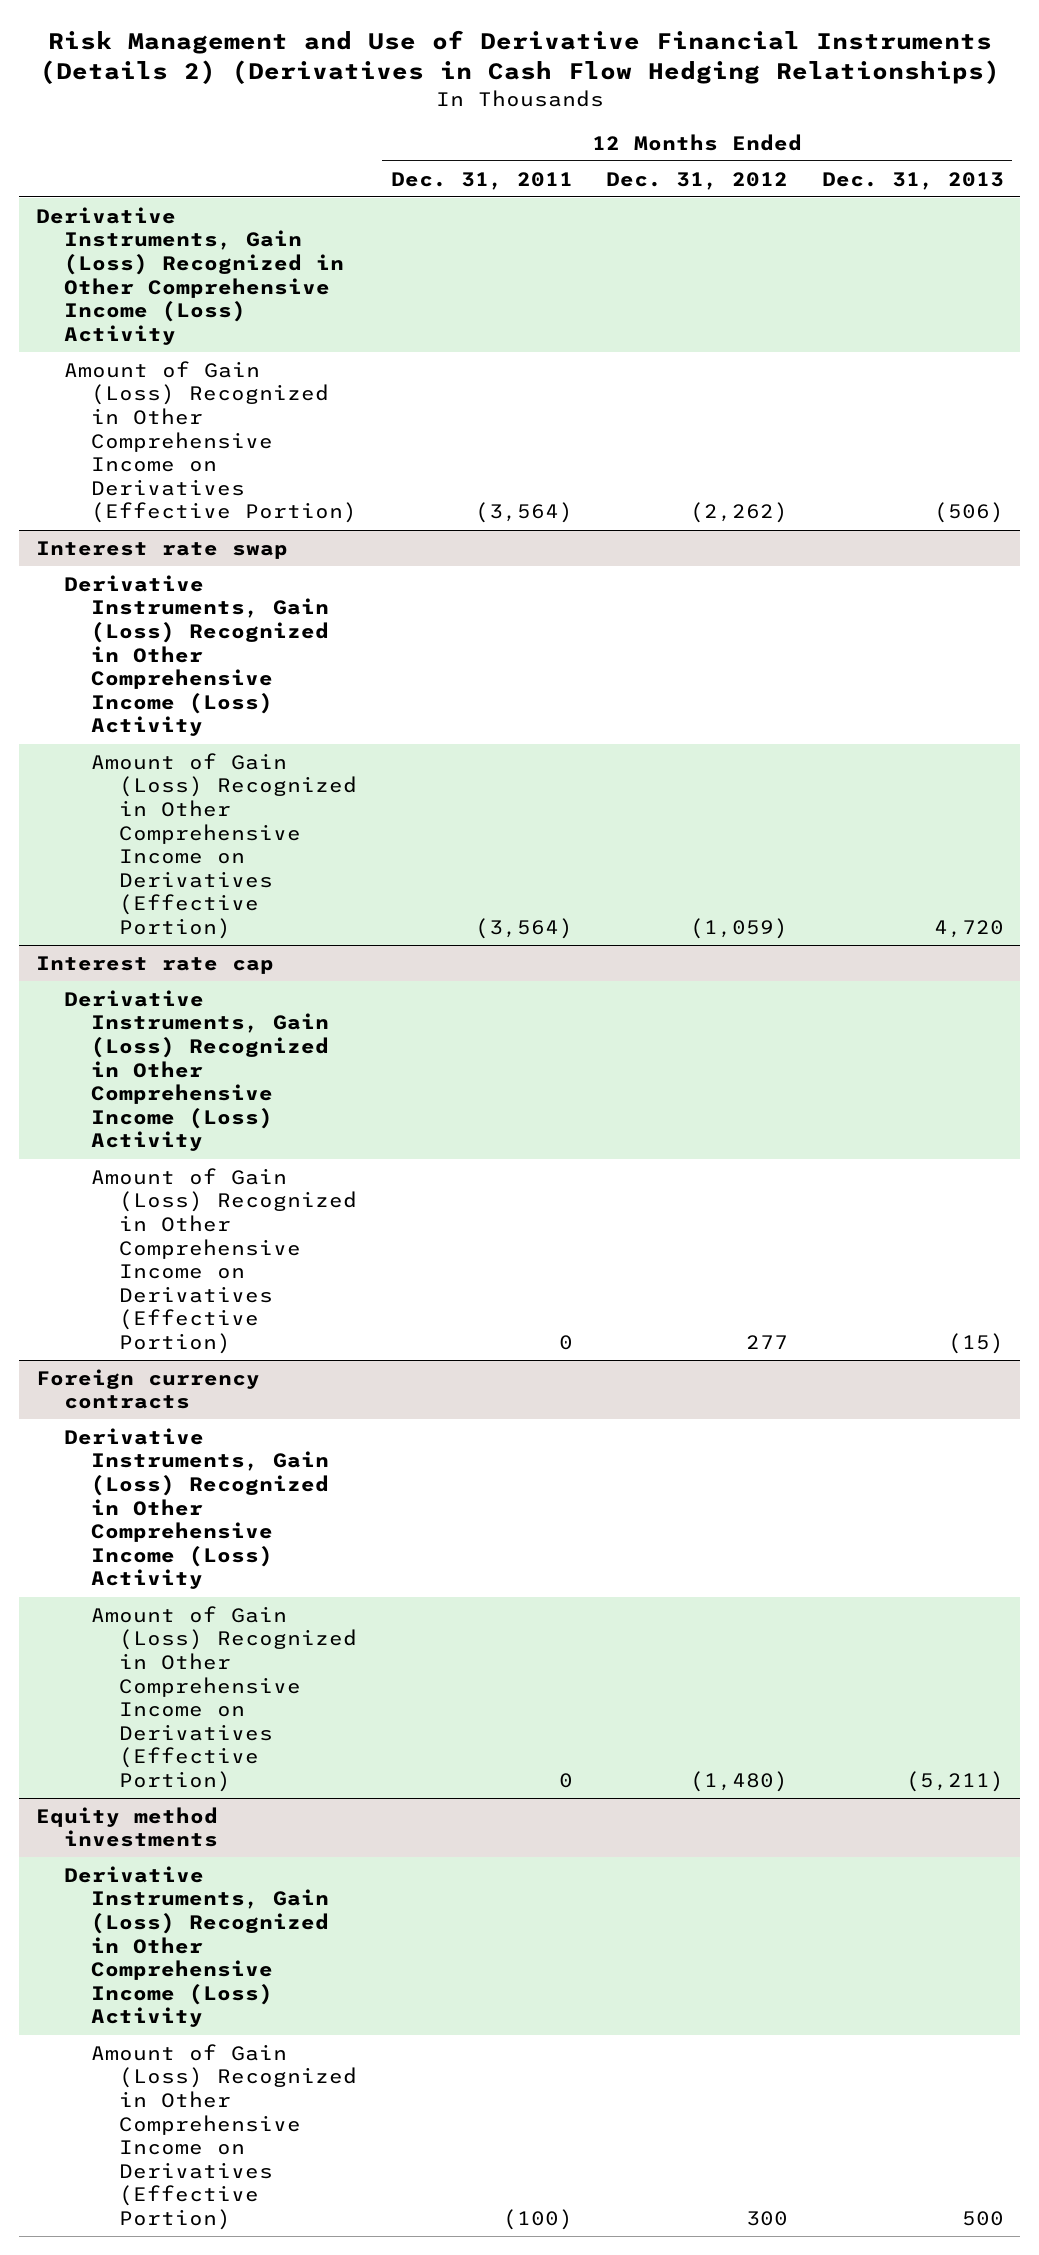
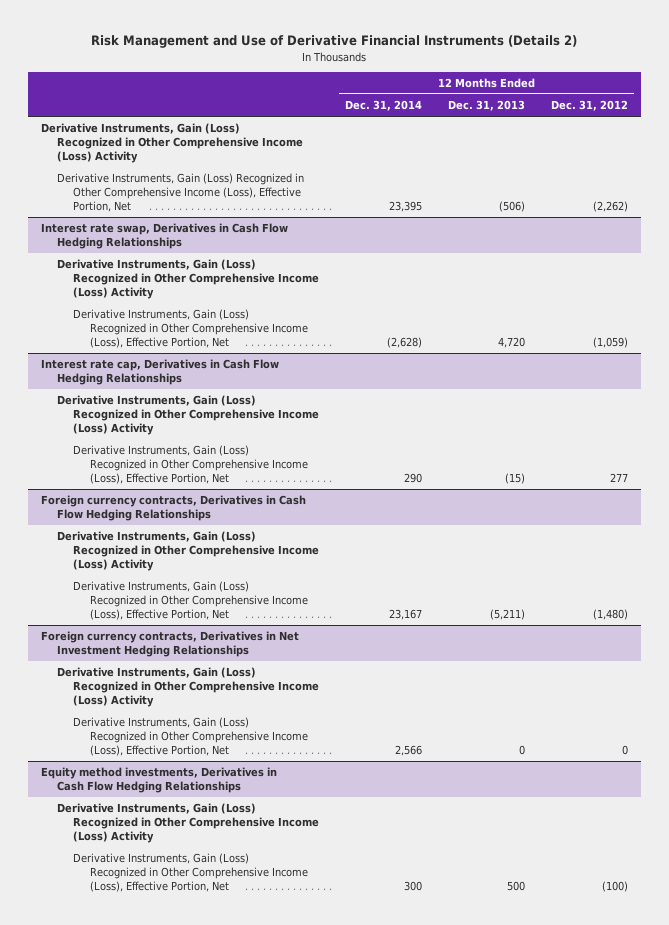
- Risk Management and Use of Derivative Financial Instruments (Details 2) (Derivatives in Cash Flow Hedging Relationships)
+ Risk Management and Use of Derivative Financial Instruments (Details 2)
- | 12 Months Ended Dec. 31, 2011 | 12 Months Ended Dec. 31, 2012 | 12 Months Ended Dec. 31, 2013
+ | 12 Months Ended Dec. 31, 2014 | 12 Months Ended Dec. 31, 2013 | 12 Months Ended Dec. 31, 2012
- Amount of Gain (Loss) Recognized in Other Comprehensive Income on Derivatives (Effective Portion) | (3,564) | (2,262) | (506)
- Interest rate swap
+ Derivative Instruments, Gain (Loss) Recognized in Other Comprehensive Income (Loss), Effective Portion, Net | 23,395 | (506) | (2,262)
+ Interest rate swap, Derivatives in Cash Flow Hedging Relationships
- Amount of Gain (Loss) Recognized in Other Comprehensive Income on Derivatives (Effective Portion) | (3,564) | (1,059) | 4,720
- Interest rate cap
+ Derivative Instruments, Gain (Loss) Recognized in Other Comprehensive Income (Loss), Effective Portion, Net | (2,628) | 4,720 | (1,059)
+ Interest rate cap, Derivatives in Cash Flow Hedging Relationships
- Amount of Gain (Loss) Recognized in Other Comprehensive Income on Derivatives (Effective Portion) | 0 | 277 | (15)
- Foreign currency contracts
+ Derivative Instruments, Gain (Loss) Recognized in Other Comprehensive Income (Loss), Effective Portion, Net | 290 | (15) | 277
+ Foreign currency contracts, Derivatives in Cash Flow Hedging Relationships
- Amount of Gain (Loss) Recognized in Other Comprehensive Income on Derivatives (Effective Portion) | 0 | (1,480) | (5,211)
- Equity method investments
+ Derivative Instruments, Gain (Loss) Recognized in Other Comprehensive Income (Loss), Effective Portion, Net | 23,167 | (5,211) | (1,480)
+ Foreign currency contracts, Derivatives in Net Investment Hedging Relationships
- Amount of Gain (Loss) Recognized in Other Comprehensive Income on Derivatives (Effective Portion) | (100) | 300 | 500
+ Derivative Instruments, Gain (Loss) Recognized in Other Comprehensive Income (Loss), Effective Portion, Net | 2,566 | 0 | 0
+ Equity method investments, Derivatives in Cash Flow Hedging Relationships
+ Derivative Instruments, Gain (Loss) Recognized in Other Comprehensive Income (Loss) Activity
+ Derivative Instruments, Gain (Loss) Recognized in Other Comprehensive Income (Loss), Effective Portion, Net | 300 | 500 | (100)

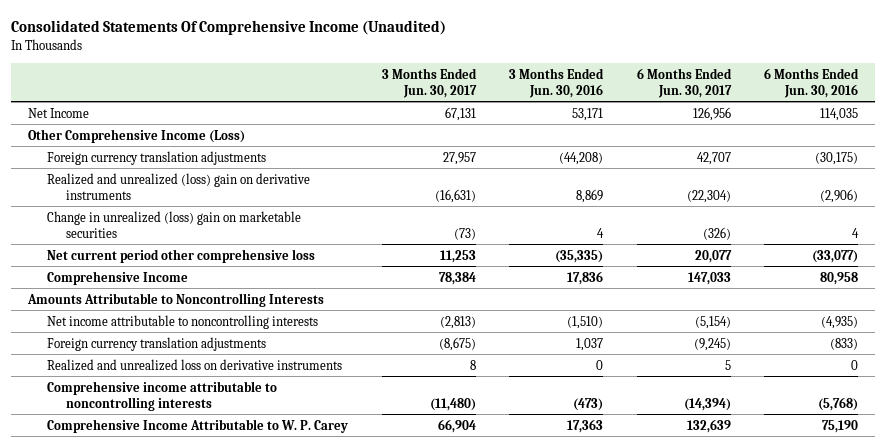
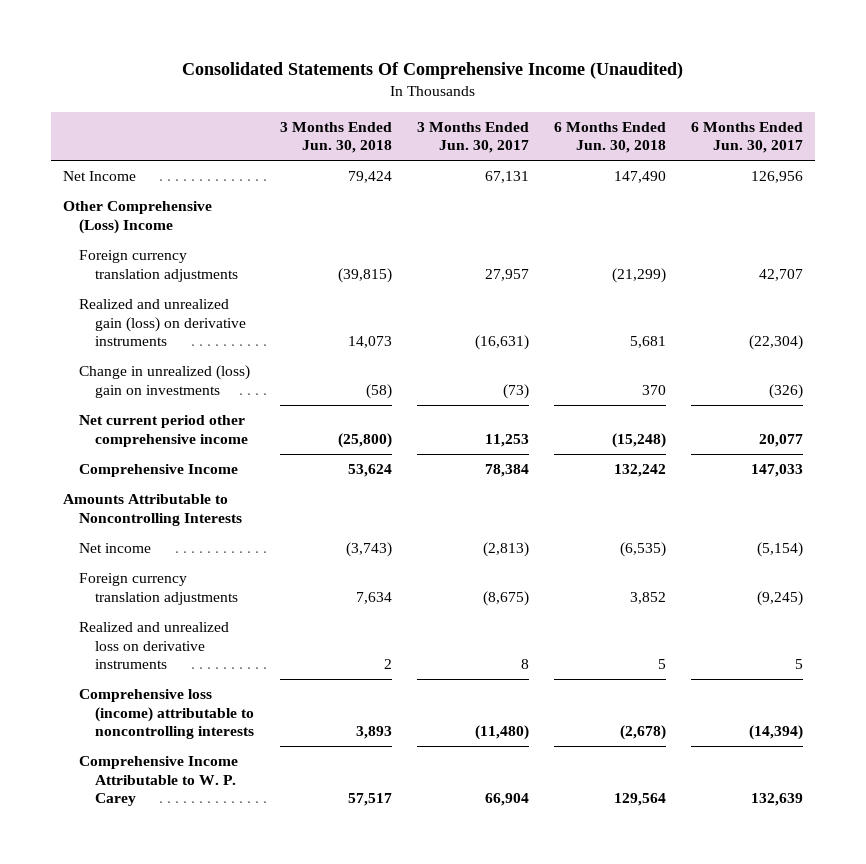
- | 3 Months Ended Jun. 30, 2017 | 3 Months Ended Jun. 30, 2016 | 6 Months Ended Jun. 30, 2017 | 6 Months Ended Jun. 30, 2016
+ | 3 Months Ended Jun. 30, 2018 | 3 Months Ended Jun. 30, 2017 | 6 Months Ended Jun. 30, 2018 | 6 Months Ended Jun. 30, 2017
- Other Comprehensive Income (Loss)
+ Other Comprehensive (Loss) Income
- Realized and unrealized (loss) gain on derivative instruments | (16,631) | 8,869 | (22,304) | (2,906)
- Change in unrealized (loss) gain on marketable securities | (73) | 4 | (326) | 4
- Net current period other comprehensive loss | 11,253 | (35,335) | 20,077 | (33,077)
+ Realized and unrealized gain (loss) on derivative instruments | 14,073 | (16,631) | 5,681 | (22,304)
+ Change in unrealized (loss) gain on investments | (58) | (73) | 370 | (326)
+ Net current period other comprehensive income | (25,800) | 11,253 | (15,248) | 20,077
- Net income attributable to noncontrolling interests | (2,813) | (1,510) | (5,154) | (4,935)
+ Net income | (3,743) | (2,813) | (6,535) | (5,154)
- Comprehensive income attributable to noncontrolling interests | (11,480) | (473) | (14,394) | (5,768)
+ Comprehensive loss (income) attributable to noncontrolling interests | 3,893 | (11,480) | (2,678) | (14,394)

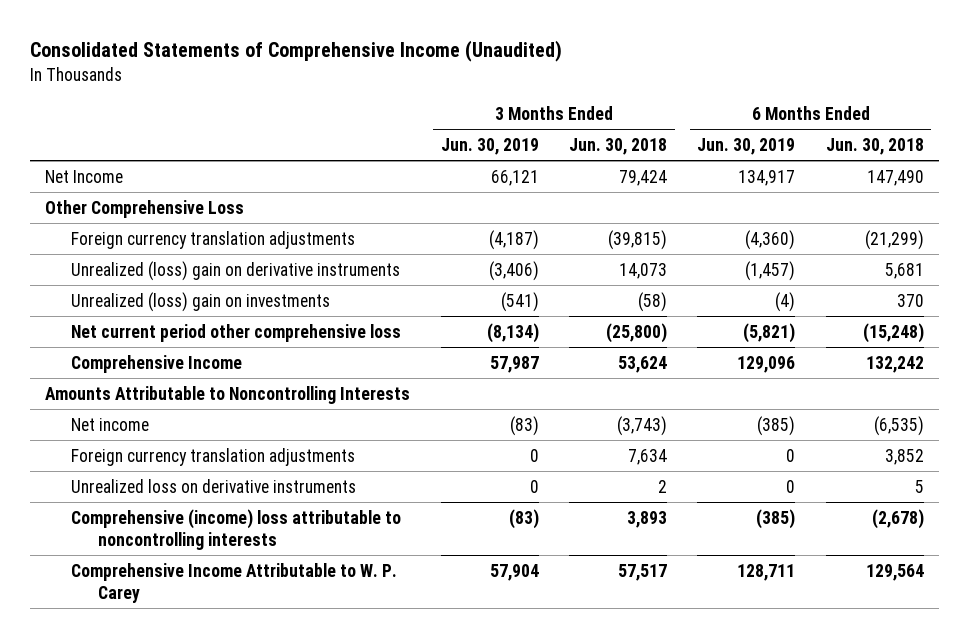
- Consolidated Statements Of Comprehensive Income (Unaudited)
+ Consolidated Statements of Comprehensive Income (Unaudited)
- | 3 Months Ended Jun. 30, 2018 | 3 Months Ended Jun. 30, 2017 | 6 Months Ended Jun. 30, 2018 | 6 Months Ended Jun. 30, 2017
+ | 3 Months Ended Jun. 30, 2019 | 3 Months Ended Jun. 30, 2018 | 6 Months Ended Jun. 30, 2019 | 6 Months Ended Jun. 30, 2018
- Other Comprehensive (Loss) Income
+ Other Comprehensive Loss
- Realized and unrealized gain (loss) on derivative instruments | 14,073 | (16,631) | 5,681 | (22,304)
- Change in unrealized (loss) gain on investments | (58) | (73) | 370 | (326)
- Net current period other comprehensive income | (25,800) | 11,253 | (15,248) | 20,077
+ Unrealized (loss) gain on derivative instruments | (3,406) | 14,073 | (1,457) | 5,681
+ Unrealized (loss) gain on investments | (541) | (58) | (4) | 370
+ Net current period other comprehensive loss | (8,134) | (25,800) | (5,821) | (15,248)
- Realized and unrealized loss on derivative instruments | 2 | 8 | 5 | 5
- Comprehensive loss (income) attributable to noncontrolling interests | 3,893 | (11,480) | (2,678) | (14,394)
+ Unrealized loss on derivative instruments | 0 | 2 | 0 | 5
+ Comprehensive (income) loss attributable to noncontrolling interests | (83) | 3,893 | (385) | (2,678)

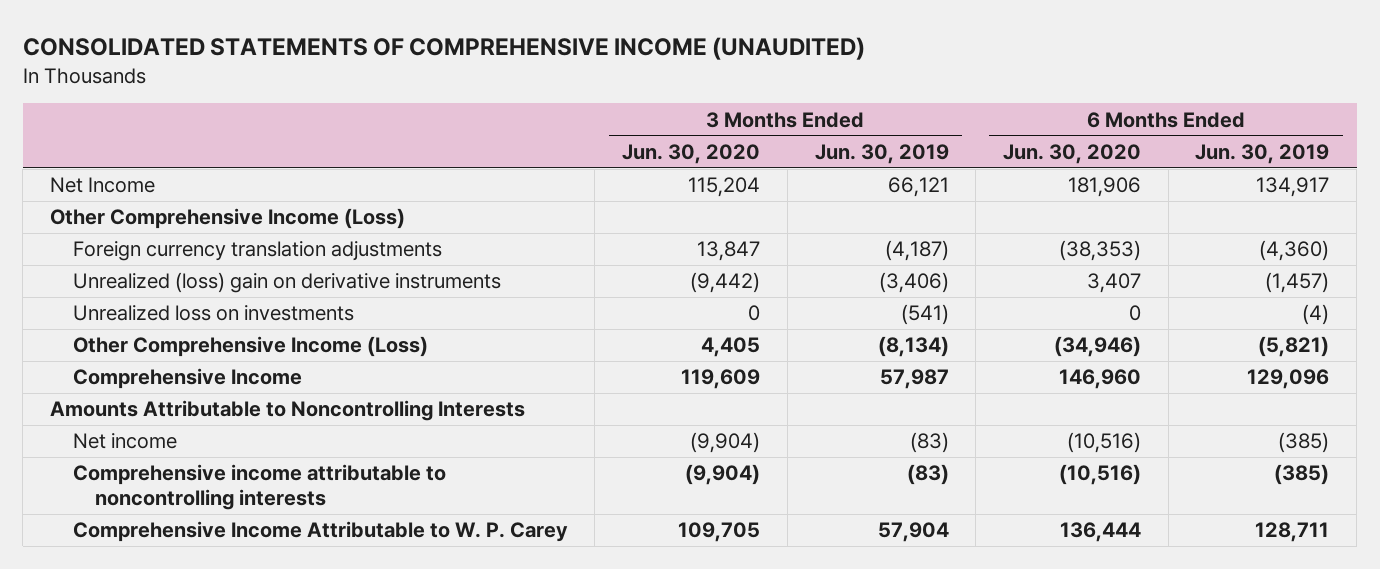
- Consolidated Statements of Comprehensive Income (Unaudited)
+ CONSOLIDATED STATEMENTS OF COMPREHENSIVE INCOME (UNAUDITED)
- | 3 Months Ended Jun. 30, 2019 | 3 Months Ended Jun. 30, 2018 | 6 Months Ended Jun. 30, 2019 | 6 Months Ended Jun. 30, 2018
+ | 3 Months Ended Jun. 30, 2020 | 3 Months Ended Jun. 30, 2019 | 6 Months Ended Jun. 30, 2020 | 6 Months Ended Jun. 30, 2019
- Other Comprehensive Loss
+ Other Comprehensive Income (Loss)
- Unrealized (loss) gain on investments | (541) | (58) | (4) | 370
- Net current period other comprehensive loss | (8,134) | (25,800) | (5,821) | (15,248)
+ Unrealized loss on investments | 0 | (541) | 0 | (4)
+ Other Comprehensive Income (Loss) | 4,405 | (8,134) | (34,946) | (5,821)
- Foreign currency translation adjustments | 0 | 7,634 | 0 | 3,852
- Unrealized loss on derivative instruments | 0 | 2 | 0 | 5
- Comprehensive (income) loss attributable to noncontrolling interests | (83) | 3,893 | (385) | (2,678)
+ Comprehensive income attributable to noncontrolling interests | (9,904) | (83) | (10,516) | (385)

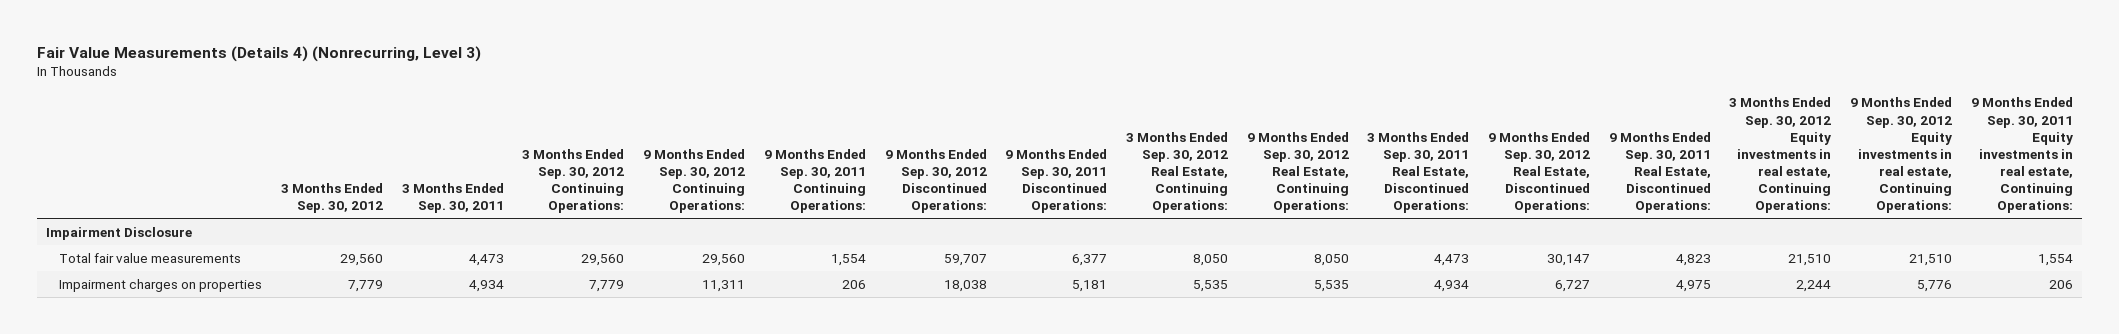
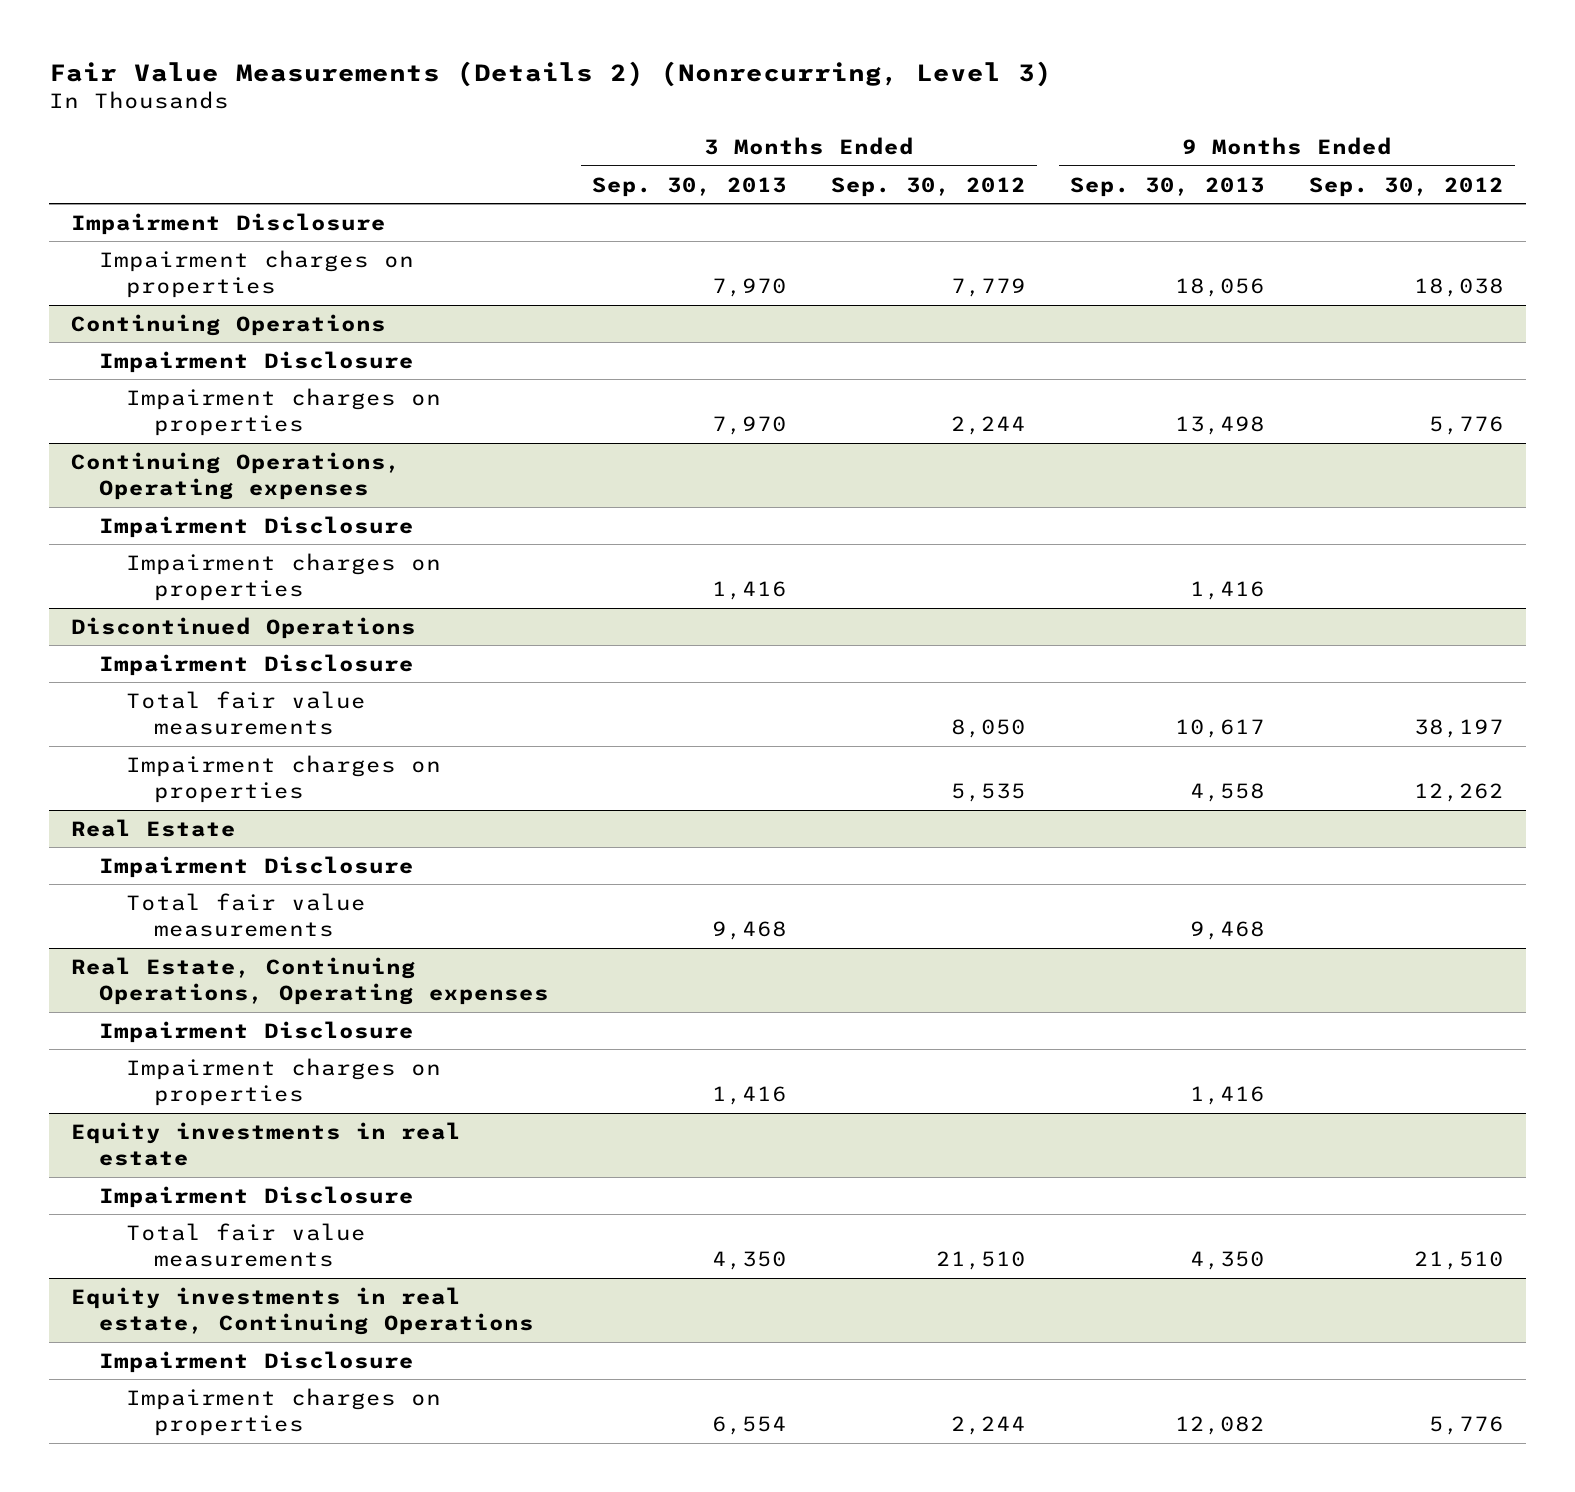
- Fair Value Measurements (Details 4) (Nonrecurring, Level 3)
+ Fair Value Measurements (Details 2) (Nonrecurring, Level 3)
- | 3 Months Ended Sep. 30, 2012 | 3 Months Ended Sep. 30, 2011 | 3 Months Ended Sep. 30, 2012 Continuing Operations: | 9 Months Ended Sep. 30, 2012 Continuing Operations: | 9 Months Ended Sep. 30, 2011 Continuing Operations: | 9 Months Ended Sep. 30, 2012 Discontinued Operations: | 9 Months Ended Sep. 30, 2011 Discontinued Operations: | 3 Months Ended Sep. 30, 2012 Real Estate, Continuing Operations: | 9 Months Ended Sep. 30, 2012 Real Estate, Continuing Operations: | 3 Months Ended Sep. 30, 2011 Real Estate, Discontinued Operations: | 9 Months Ended Sep. 30, 2012 Real Estate, Discontinued Operations: | 9 Months Ended Sep. 30, 2011 Real Estate, Discontinued Operations: | 3 Months Ended Sep. 30, 2012 Equity investments in real estate, Continuing Operations: | 9 Months Ended Sep. 30, 2012 Equity investments in real estate, Continuing Operations: | 9 Months Ended Sep. 30, 2011 Equity investments in real estate, Continuing Operations:
+ | 3 Months Ended Sep. 30, 2013 | 3 Months Ended Sep. 30, 2012 | 9 Months Ended Sep. 30, 2013 | 9 Months Ended Sep. 30, 2012
- Total fair value measurements | 29,560 | 4,473 | 29,560 | 29,560 | 1,554 | 59,707 | 6,377 | 8,050 | 8,050 | 4,473 | 30,147 | 4,823 | 21,510 | 21,510 | 1,554
+ Continuing Operations
+ Impairment Disclosure
+ Impairment charges on properties | 7,970 | 2,244 | 13,498 | 5,776
+ Continuing Operations, Operating expenses
+ Impairment Disclosure
+ Impairment charges on properties | 1,416 | | 1,416 |
+ Discontinued Operations
+ Impairment Disclosure
+ Total fair value measurements | | 8,050 | 10,617 | 38,197
+ Impairment charges on properties | | 5,535 | 4,558 | 12,262
+ Real Estate
+ Impairment Disclosure
+ Total fair value measurements | 9,468 | | 9,468 |
+ Real Estate, Continuing Operations, Operating expenses
+ Impairment Disclosure
+ Impairment charges on properties | 1,416 | | 1,416 |
+ Equity investments in real estate
+ Impairment Disclosure
+ Total fair value measurements | 4,350 | 21,510 | 4,350 | 21,510
+ Equity investments in real estate, Continuing Operations
+ Impairment Disclosure
+ Impairment charges on properties | 6,554 | 2,244 | 12,082 | 5,776

